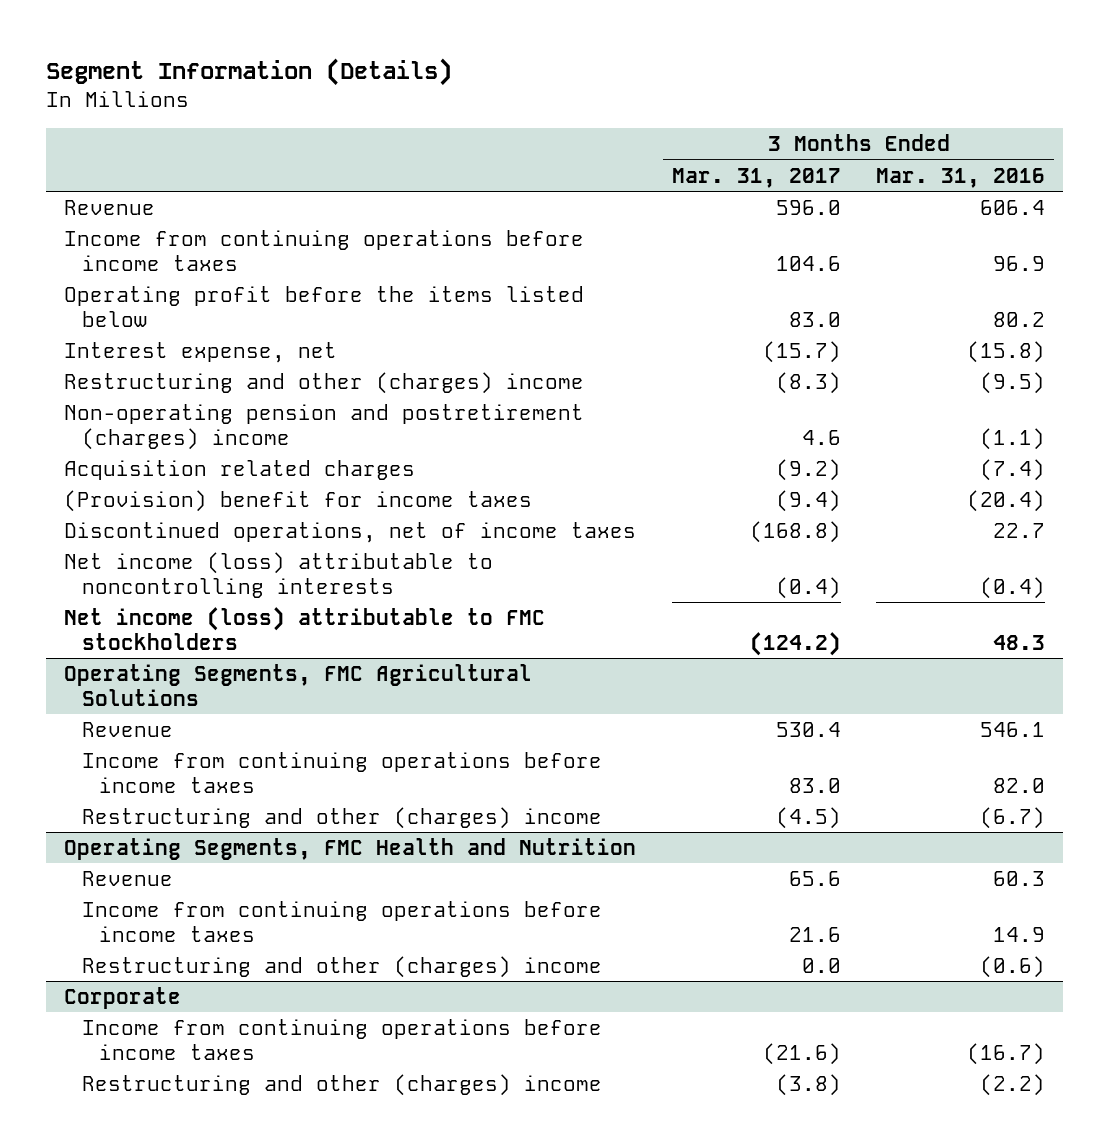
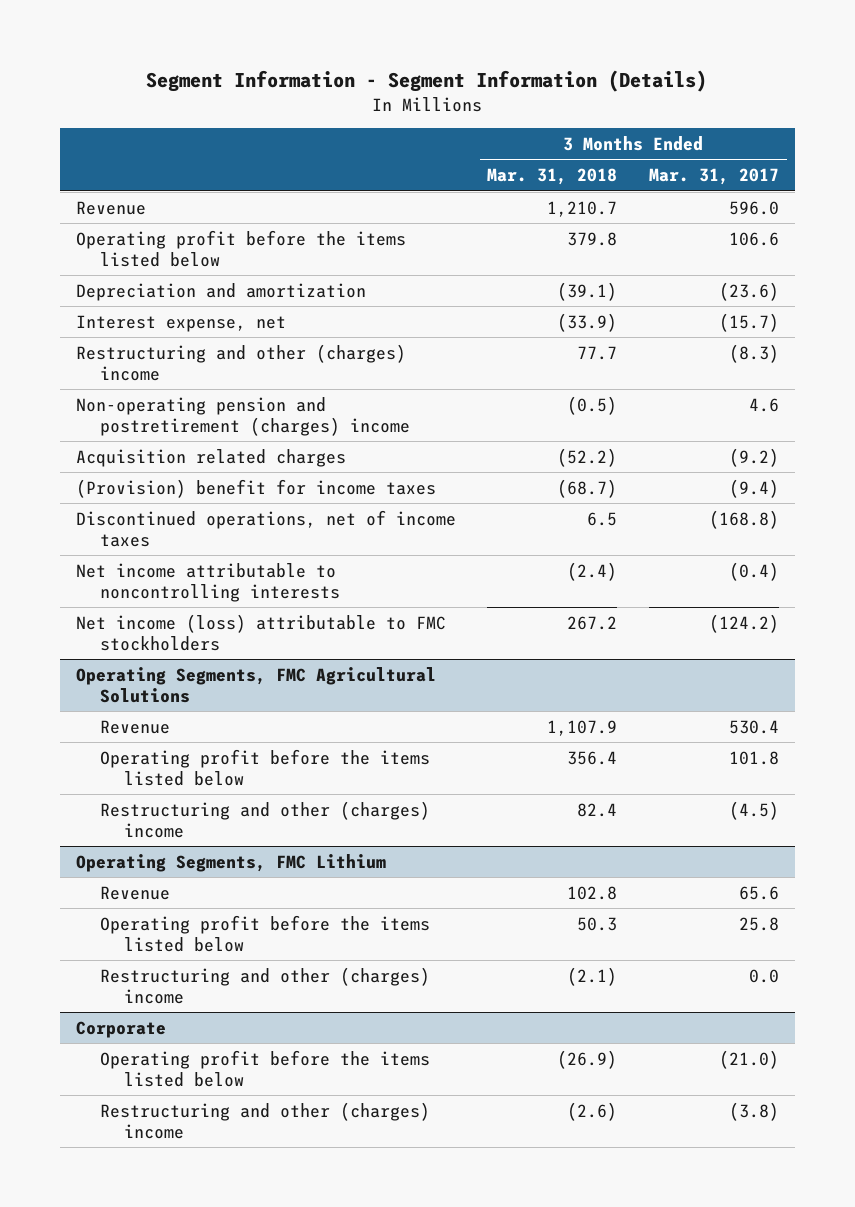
- Segment Information (Details)
+ Segment Information - Segment Information (Details)
- | 3 Months Ended Mar. 31, 2017 | 3 Months Ended Mar. 31, 2016
+ | 3 Months Ended Mar. 31, 2018 | 3 Months Ended Mar. 31, 2017
- Income from continuing operations before income taxes | 104.6 | 96.9
- Operating profit before the items listed below | 83.0 | 80.2
+ Operating profit before the items listed below | 379.8 | 106.6
+ Depreciation and amortization | (39.1) | (23.6)
- Net income (loss) attributable to noncontrolling interests | (0.4) | (0.4)
+ Net income attributable to noncontrolling interests | (2.4) | (0.4)
@ Operating Segments, FMC Agricultural Solutions
- Income from continuing operations before income taxes | 83.0 | 82.0
+ Operating profit before the items listed below | 356.4 | 101.8
- Operating Segments, FMC Health and Nutrition
+ Operating Segments, FMC Lithium
- Income from continuing operations before income taxes | 21.6 | 14.9
+ Operating profit before the items listed below | 50.3 | 25.8
@ Corporate
- Income from continuing operations before income taxes | (21.6) | (16.7)
+ Operating profit before the items listed below | (26.9) | (21.0)

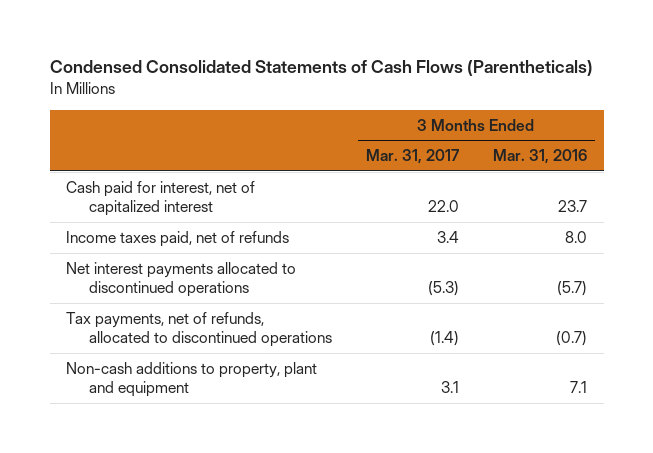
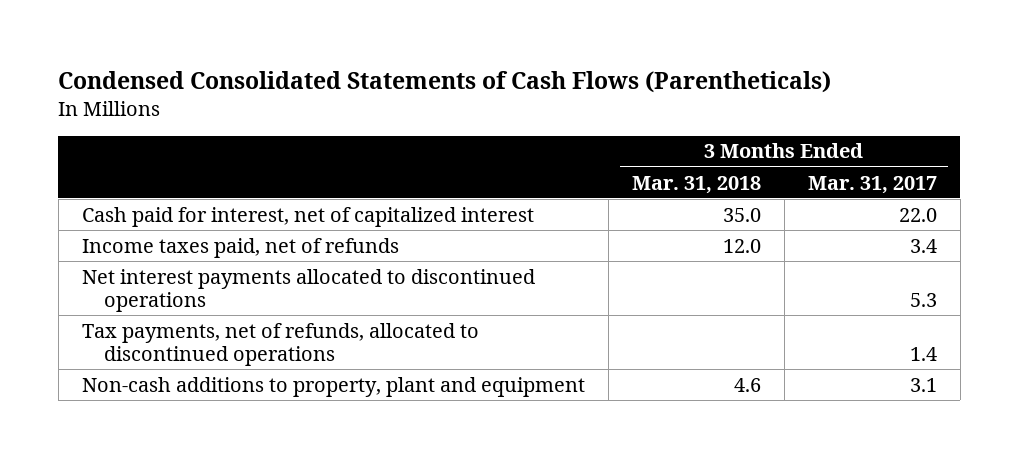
- | 3 Months Ended Mar. 31, 2017 | 3 Months Ended Mar. 31, 2016
+ | 3 Months Ended Mar. 31, 2018 | 3 Months Ended Mar. 31, 2017
- Net interest payments allocated to discontinued operations | (5.3) | (5.7)
- Tax payments, net of refunds, allocated to discontinued operations | (1.4) | (0.7)
+ Net interest payments allocated to discontinued operations | | 5.3
+ Tax payments, net of refunds, allocated to discontinued operations | | 1.4

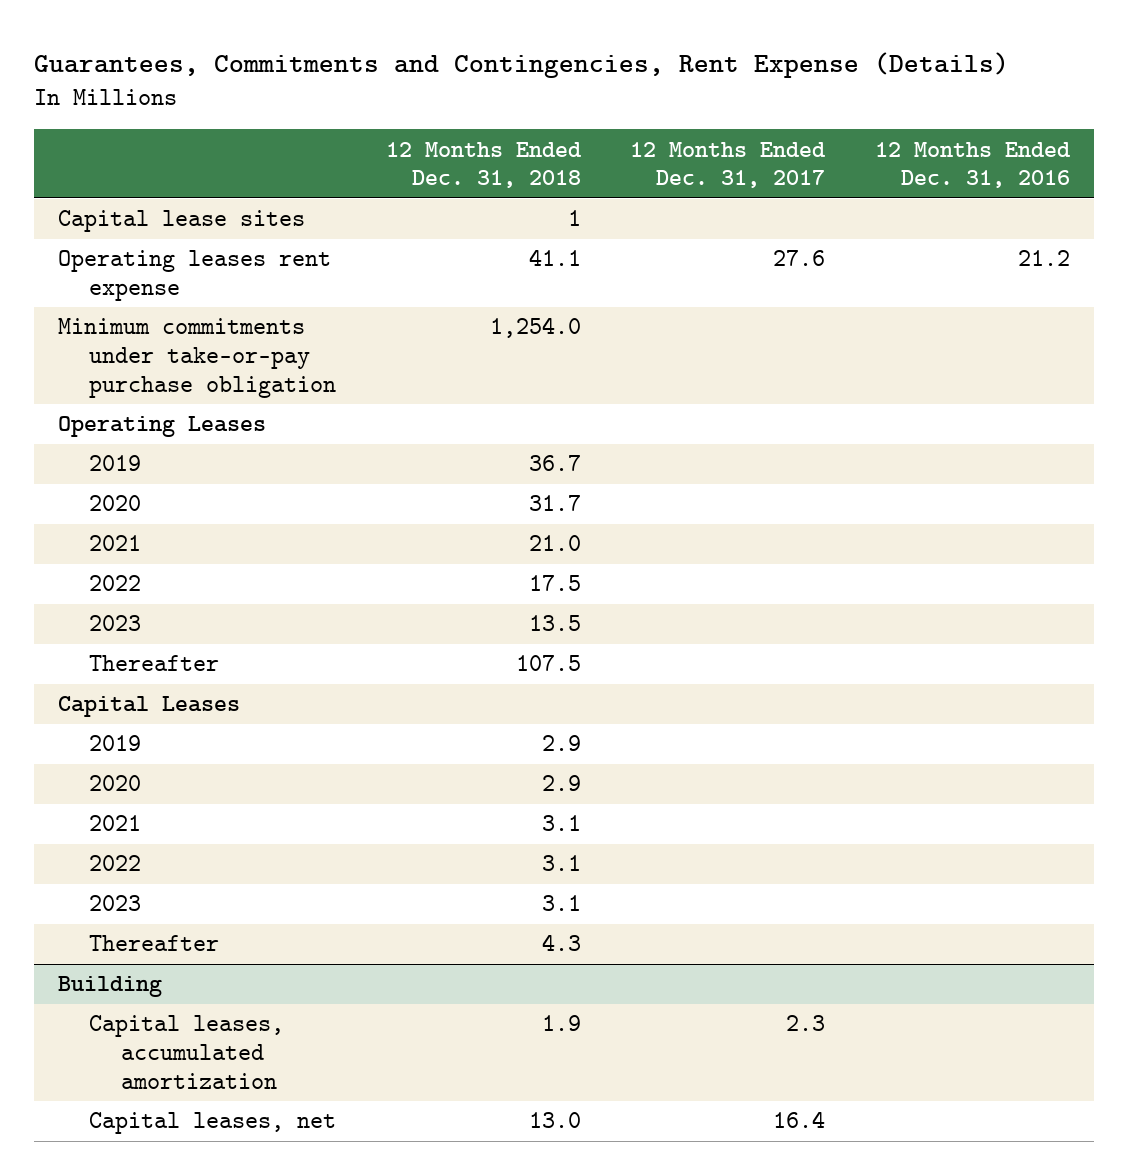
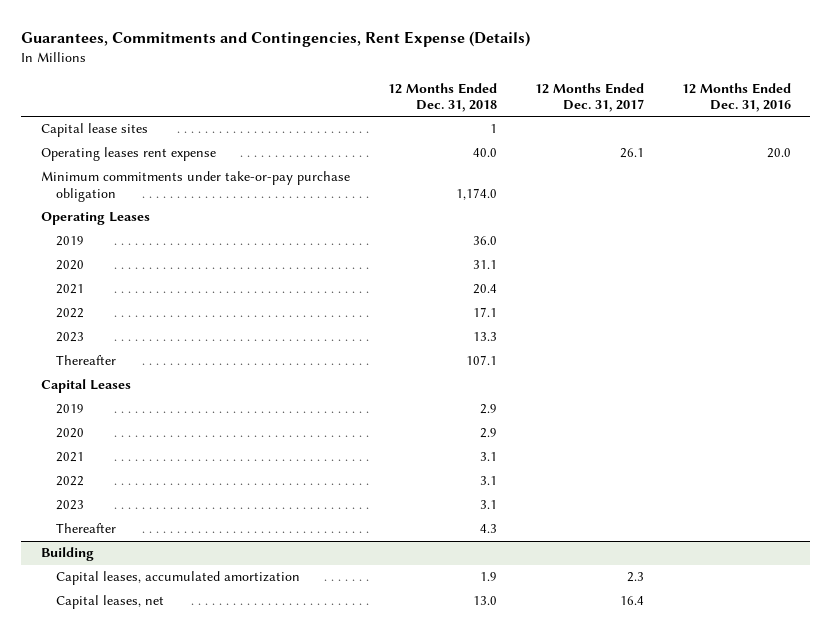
- Operating leases rent expense | 41.1 | 27.6 | 21.2
- Minimum commitments under take-or-pay purchase obligation | 1,254.0 | |
+ Operating leases rent expense | 40.0 | 26.1 | 20.0
+ Minimum commitments under take-or-pay purchase obligation | 1,174.0 | |
- 2019 | 36.7 | |
- 2020 | 31.7 | |
- 2021 | 21.0 | |
- 2022 | 17.5 | |
- 2023 | 13.5 | |
- Thereafter | 107.5 | |
+ 2019 | 36.0 | |
+ 2020 | 31.1 | |
+ 2021 | 20.4 | |
+ 2022 | 17.1 | |
+ 2023 | 13.3 | |
+ Thereafter | 107.1 | |

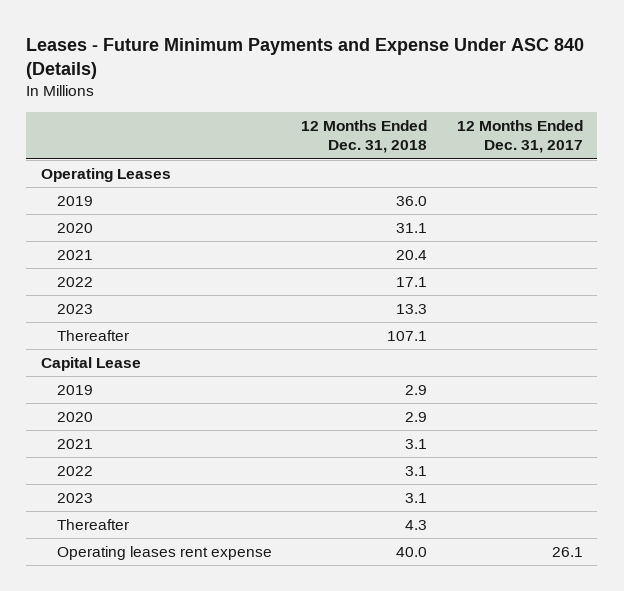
- Guarantees, Commitments and Contingencies, Rent Expense (Details)
+ Leases - Future Minimum Payments and Expense Under ASC 840 (Details)
- | 12 Months Ended Dec. 31, 2018 | 12 Months Ended Dec. 31, 2017 | 12 Months Ended Dec. 31, 2016
+ | 12 Months Ended Dec. 31, 2018 | 12 Months Ended Dec. 31, 2017
- Capital lease sites | 1 | |
- Minimum commitments under take-or-pay purchase obligation | 1,174.0 | |
- Capital Leases
+ Capital Lease
- Building
- Capital leases, accumulated amortization | 1.9 | 2.3 |
- Capital leases, net | 13.0 | 16.4 |
moved down: Operating leases rent expense | 40.0 | 26.1

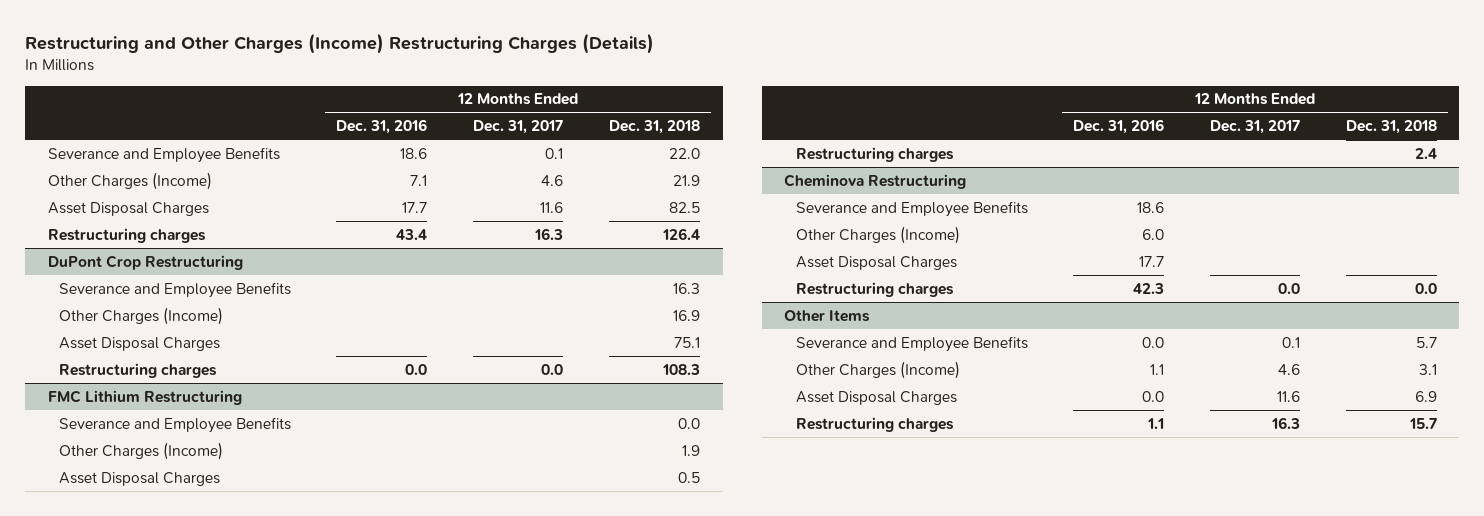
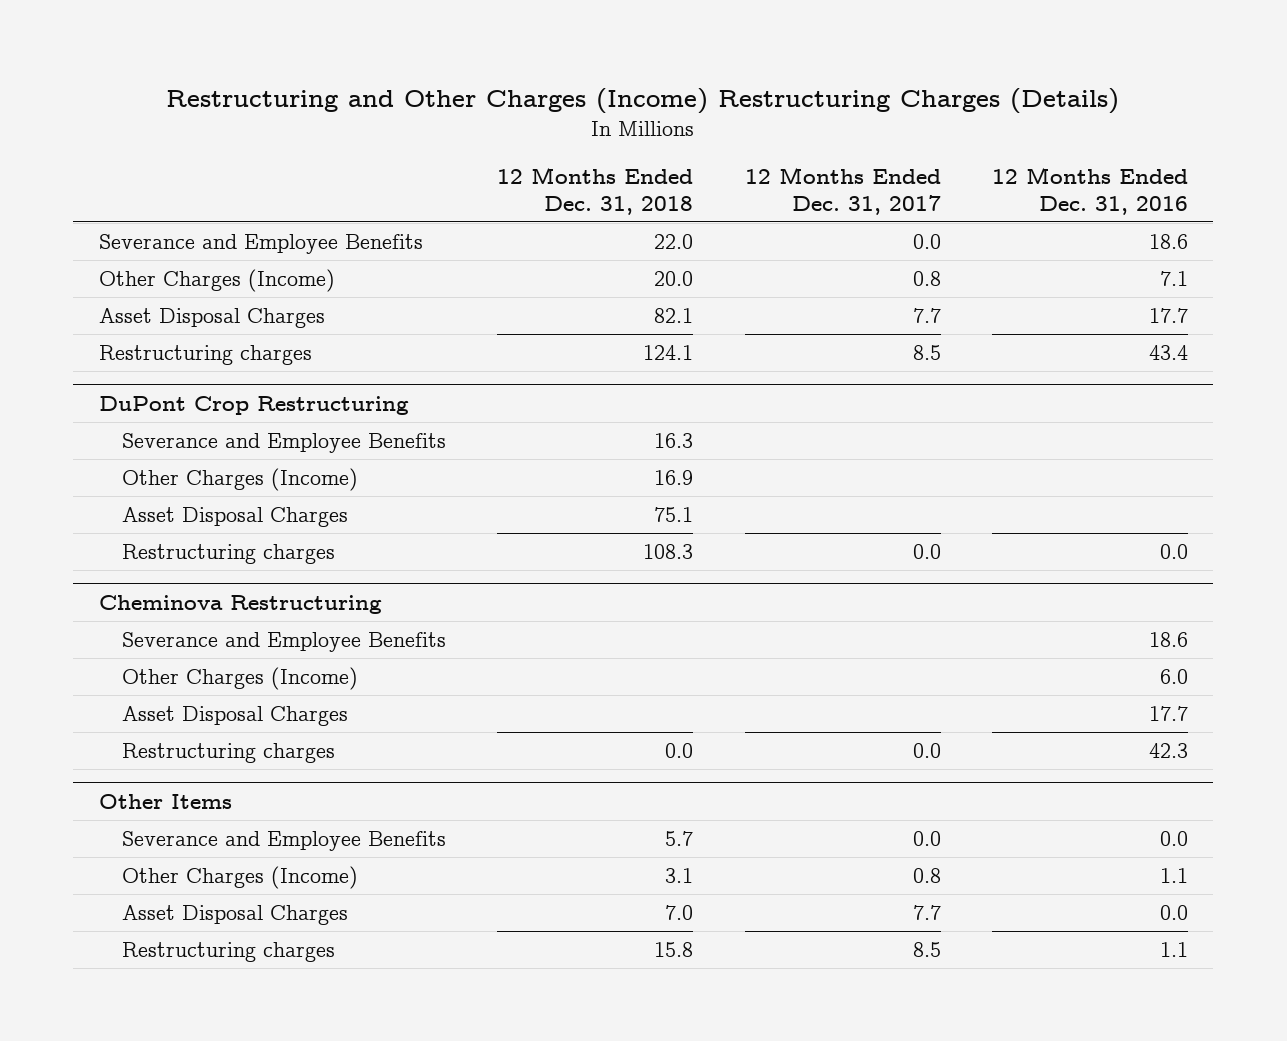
- | 12 Months Ended Dec. 31, 2016 | 12 Months Ended Dec. 31, 2017 | 12 Months Ended Dec. 31, 2018
+ | 12 Months Ended Dec. 31, 2018 | 12 Months Ended Dec. 31, 2017 | 12 Months Ended Dec. 31, 2016
- Severance and Employee Benefits | 18.6 | 0.1 | 22.0
- Other Charges (Income) | 7.1 | 4.6 | 21.9
- Asset Disposal Charges | 17.7 | 11.6 | 82.5
- Restructuring charges | 43.4 | 16.3 | 126.4
+ Severance and Employee Benefits | 22.0 | 0.0 | 18.6
+ Other Charges (Income) | 20.0 | 0.8 | 7.1
+ Asset Disposal Charges | 82.1 | 7.7 | 17.7
+ Restructuring charges | 124.1 | 8.5 | 43.4
- FMC Lithium Restructuring
- Severance and Employee Benefits | | | 0.0
- Other Charges (Income) | | | 1.9
- Asset Disposal Charges | | | 0.5
- Restructuring charges | | | 2.4
@ Other Items
- Severance and Employee Benefits | 0.0 | 0.1 | 5.7
- Other Charges (Income) | 1.1 | 4.6 | 3.1
- Asset Disposal Charges | 0.0 | 11.6 | 6.9
- Restructuring charges | 1.1 | 16.3 | 15.7
+ Severance and Employee Benefits | 5.7 | 0.0 | 0.0
+ Other Charges (Income) | 3.1 | 0.8 | 1.1
+ Asset Disposal Charges | 7.0 | 7.7 | 0.0
+ Restructuring charges | 15.8 | 8.5 | 1.1

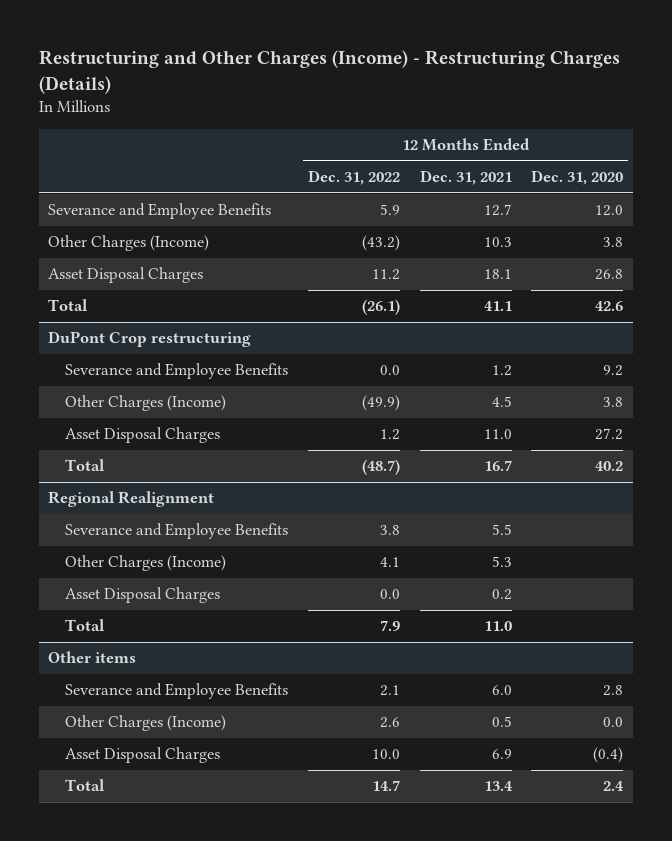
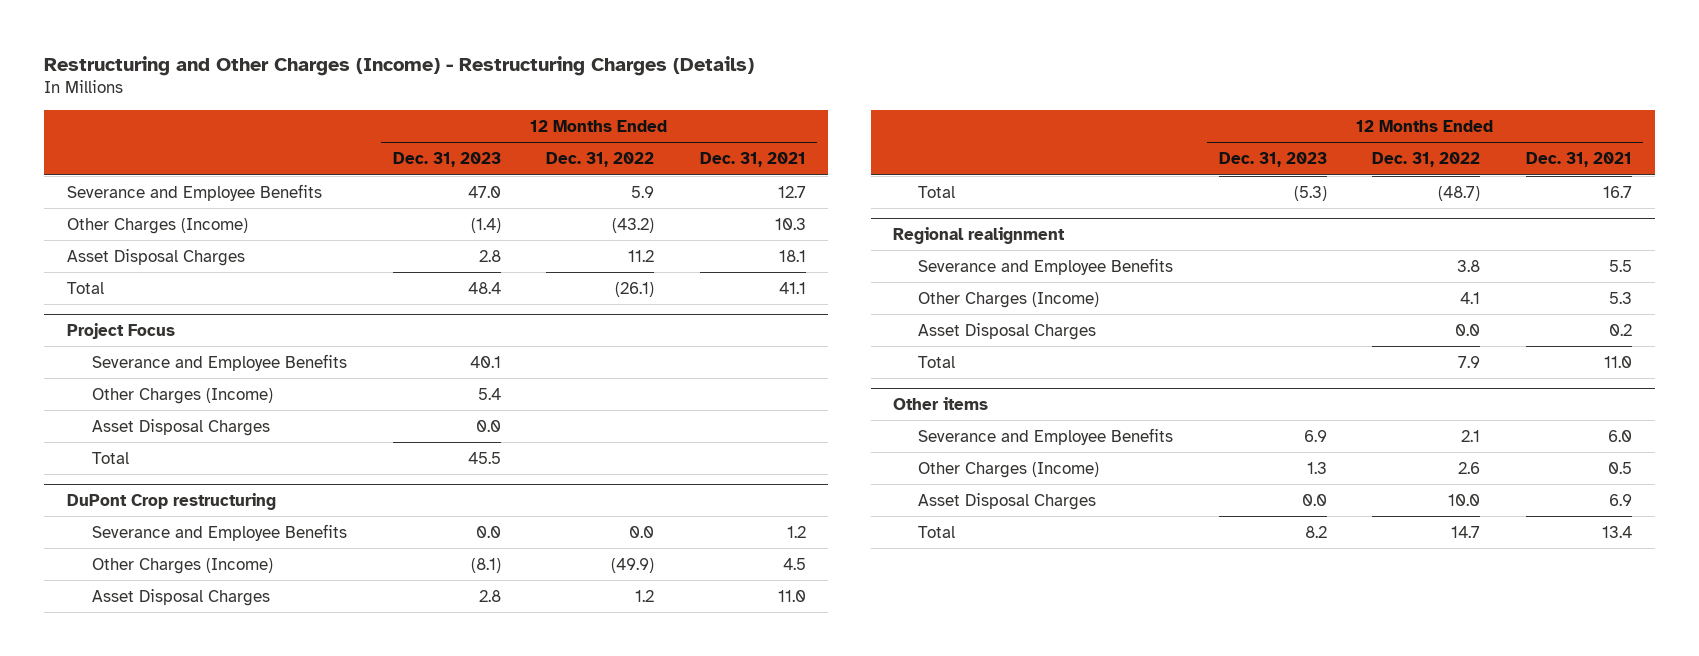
- | 12 Months Ended Dec. 31, 2022 | 12 Months Ended Dec. 31, 2021 | 12 Months Ended Dec. 31, 2020
+ | 12 Months Ended Dec. 31, 2023 | 12 Months Ended Dec. 31, 2022 | 12 Months Ended Dec. 31, 2021
+ Project Focus
+ Severance and Employee Benefits | 40.1 | |
+ Other Charges (Income) | 5.4 | |
+ Asset Disposal Charges | 0.0 | |
+ Total | 45.5 | |
- Regional Realignment
+ Regional realignment

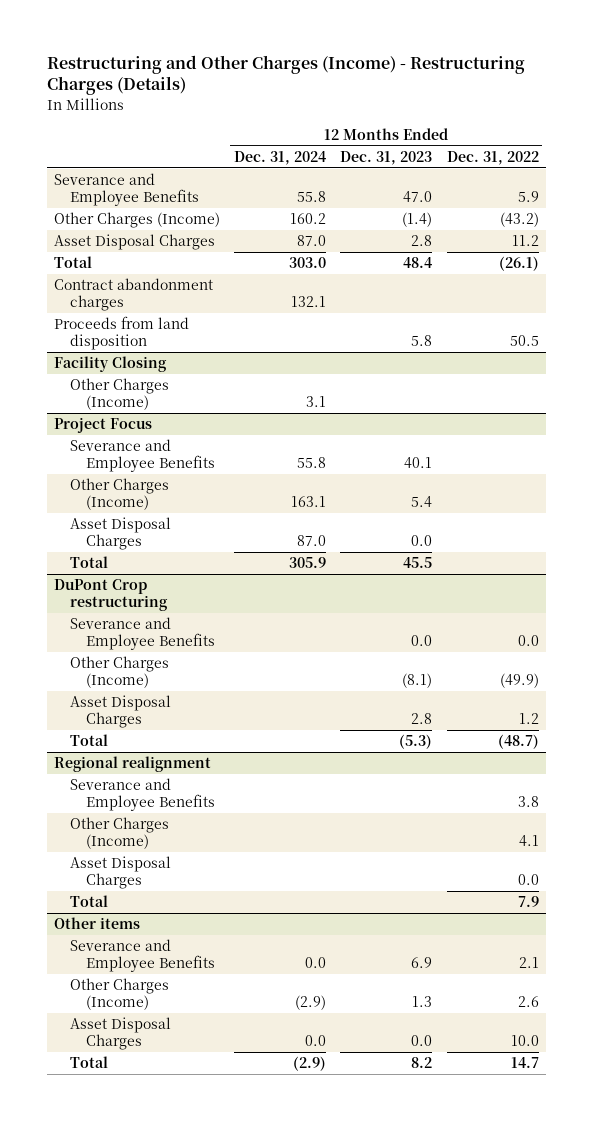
- | 12 Months Ended Dec. 31, 2023 | 12 Months Ended Dec. 31, 2022 | 12 Months Ended Dec. 31, 2021
+ | 12 Months Ended Dec. 31, 2024 | 12 Months Ended Dec. 31, 2023 | 12 Months Ended Dec. 31, 2022
+ Contract abandonment charges | 132.1 | |
+ Proceeds from land disposition | | 5.8 | 50.5
+ Facility Closing
+ Other Charges (Income) | 3.1 | |

